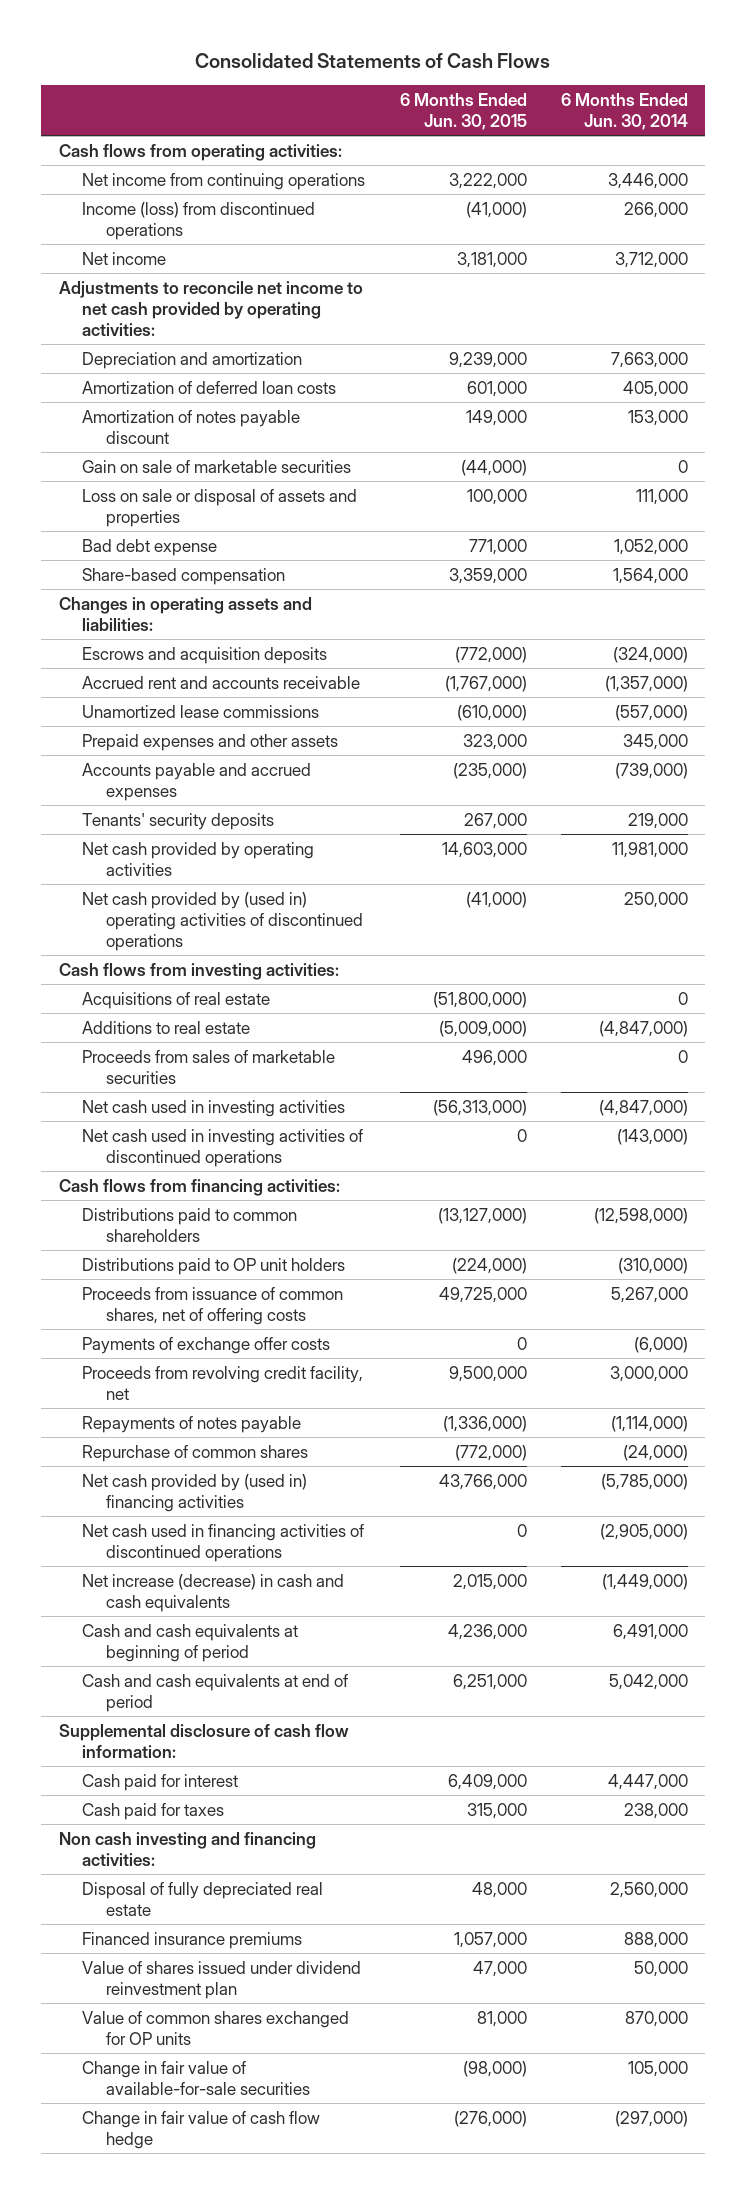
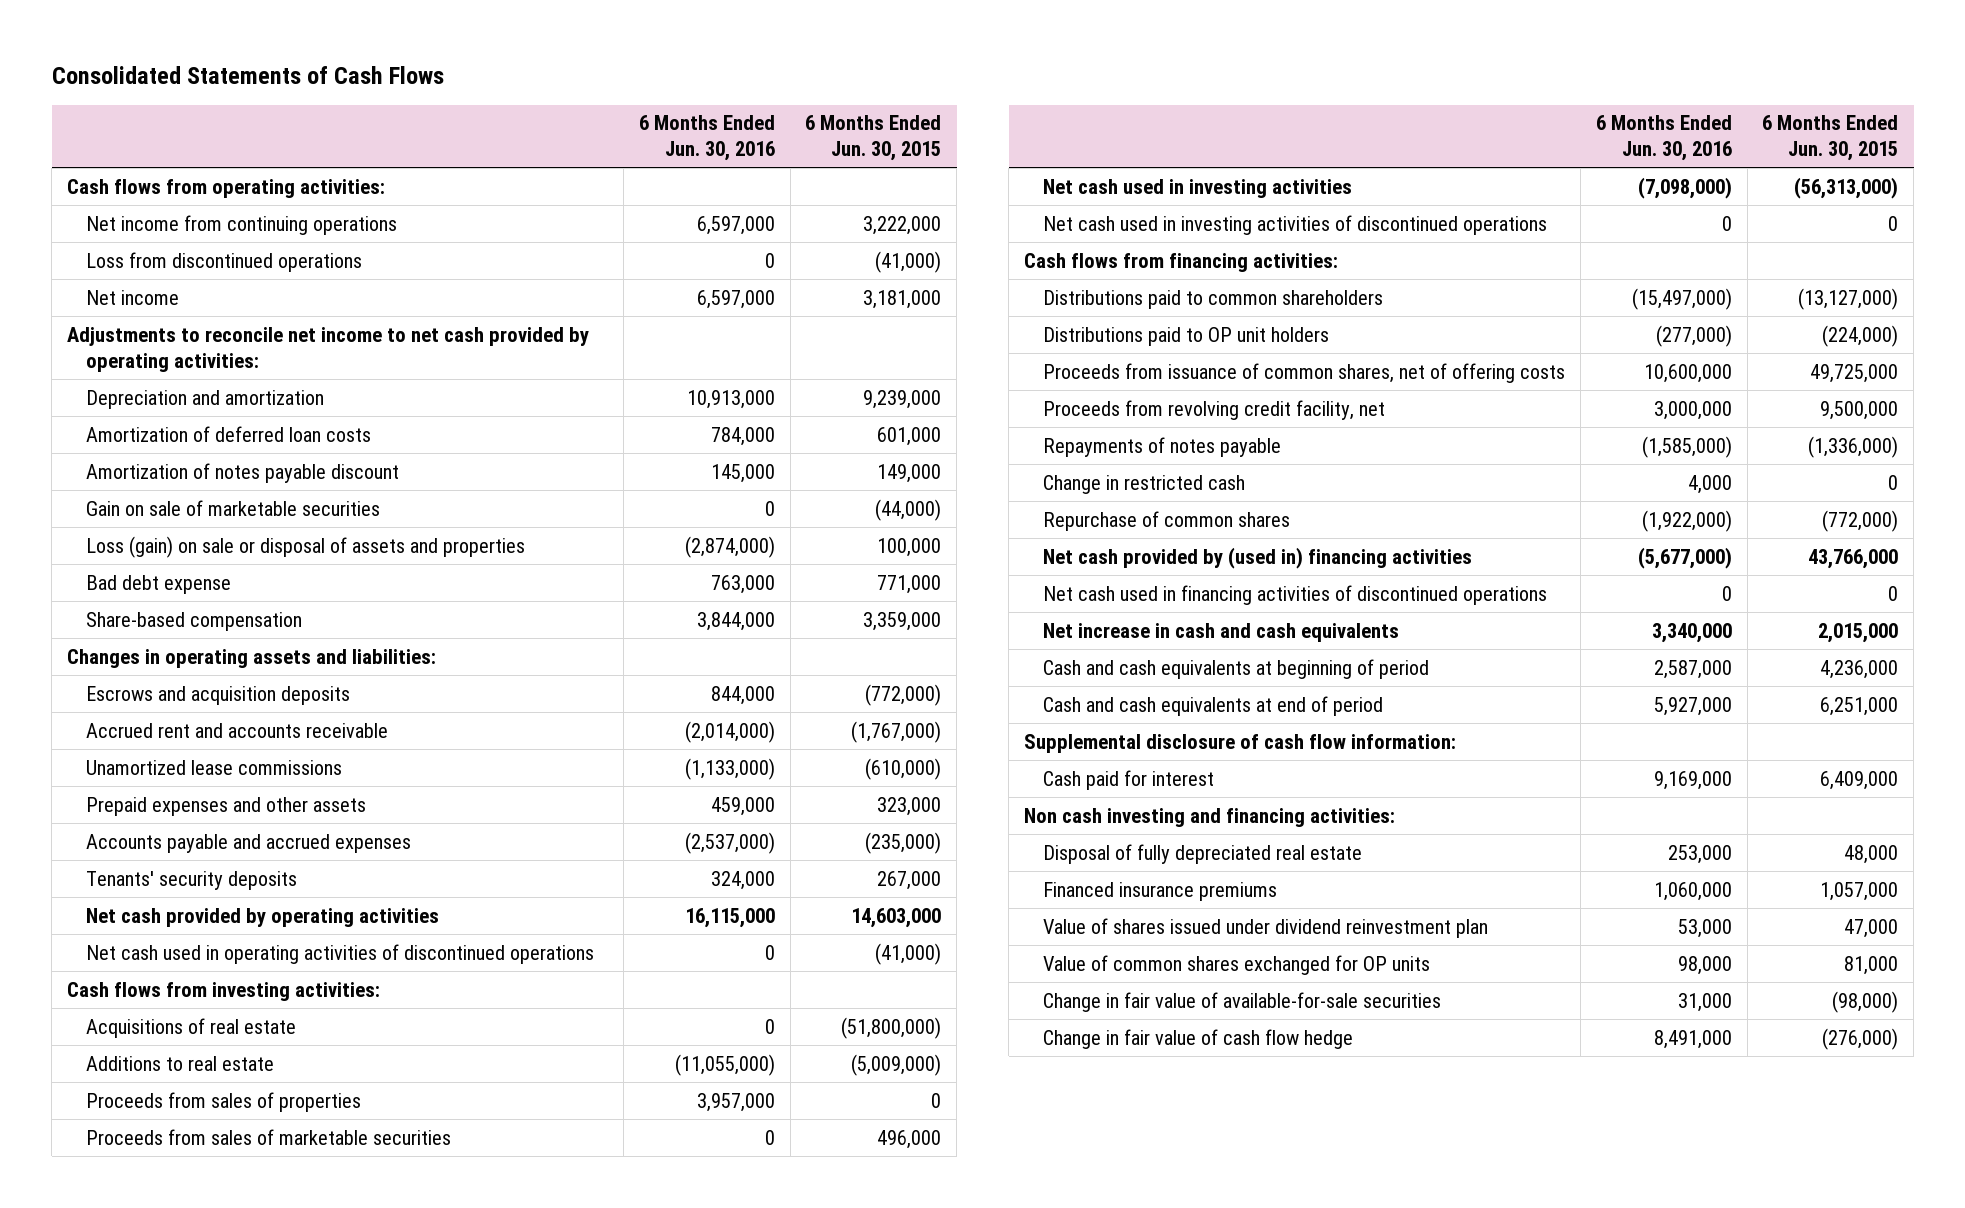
- | 6 Months Ended Jun. 30, 2015 | 6 Months Ended Jun. 30, 2014
+ | 6 Months Ended Jun. 30, 2016 | 6 Months Ended Jun. 30, 2015
- Income (loss) from discontinued operations | (41,000) | 266,000
+ Loss from discontinued operations | 0 | (41,000)
- Loss on sale or disposal of assets and properties | 100,000 | 111,000
+ Loss (gain) on sale or disposal of assets and properties | (2,874,000) | 100,000
- Net cash provided by (used in) operating activities of discontinued operations | (41,000) | 250,000
+ Net cash used in operating activities of discontinued operations | 0 | (41,000)
+ Proceeds from sales of properties | 3,957,000 | 0
- Payments of exchange offer costs | 0 | (6,000)
+ Change in restricted cash | 4,000 | 0
- Net increase (decrease) in cash and cash equivalents | 2,015,000 | (1,449,000)
+ Net increase in cash and cash equivalents | 3,340,000 | 2,015,000
- Cash paid for taxes | 315,000 | 238,000

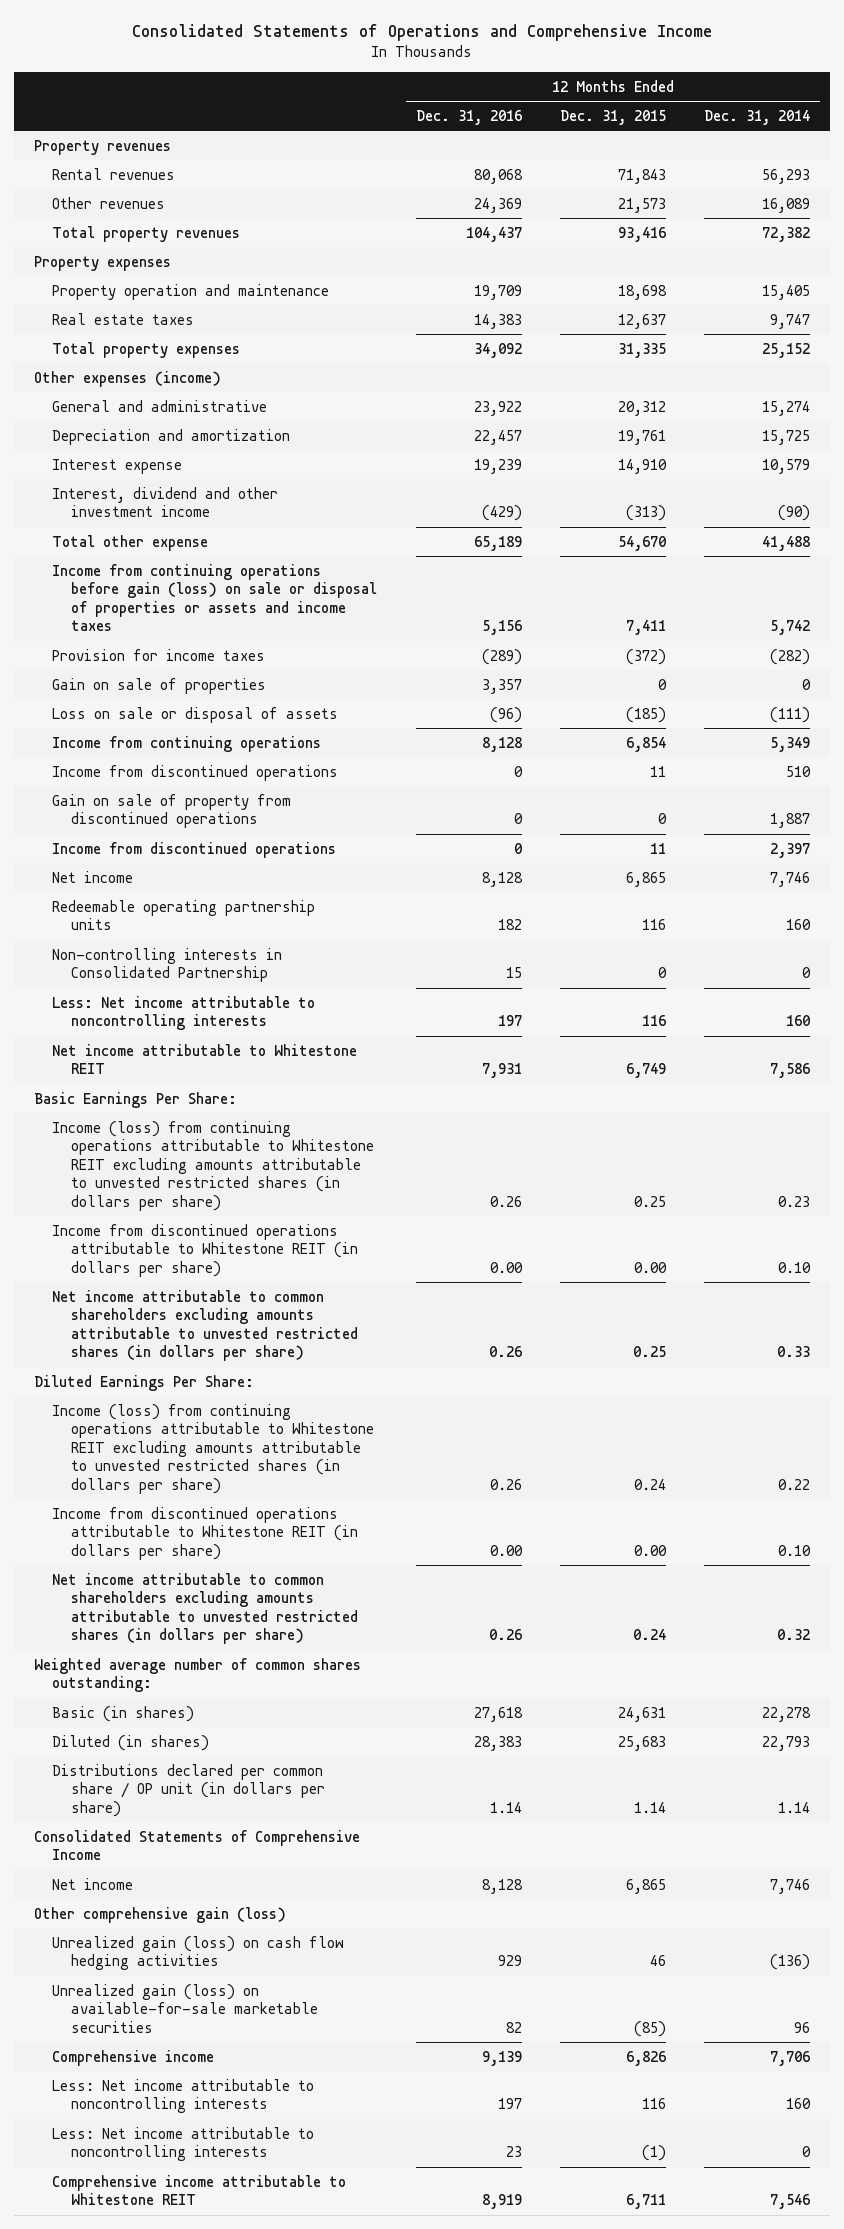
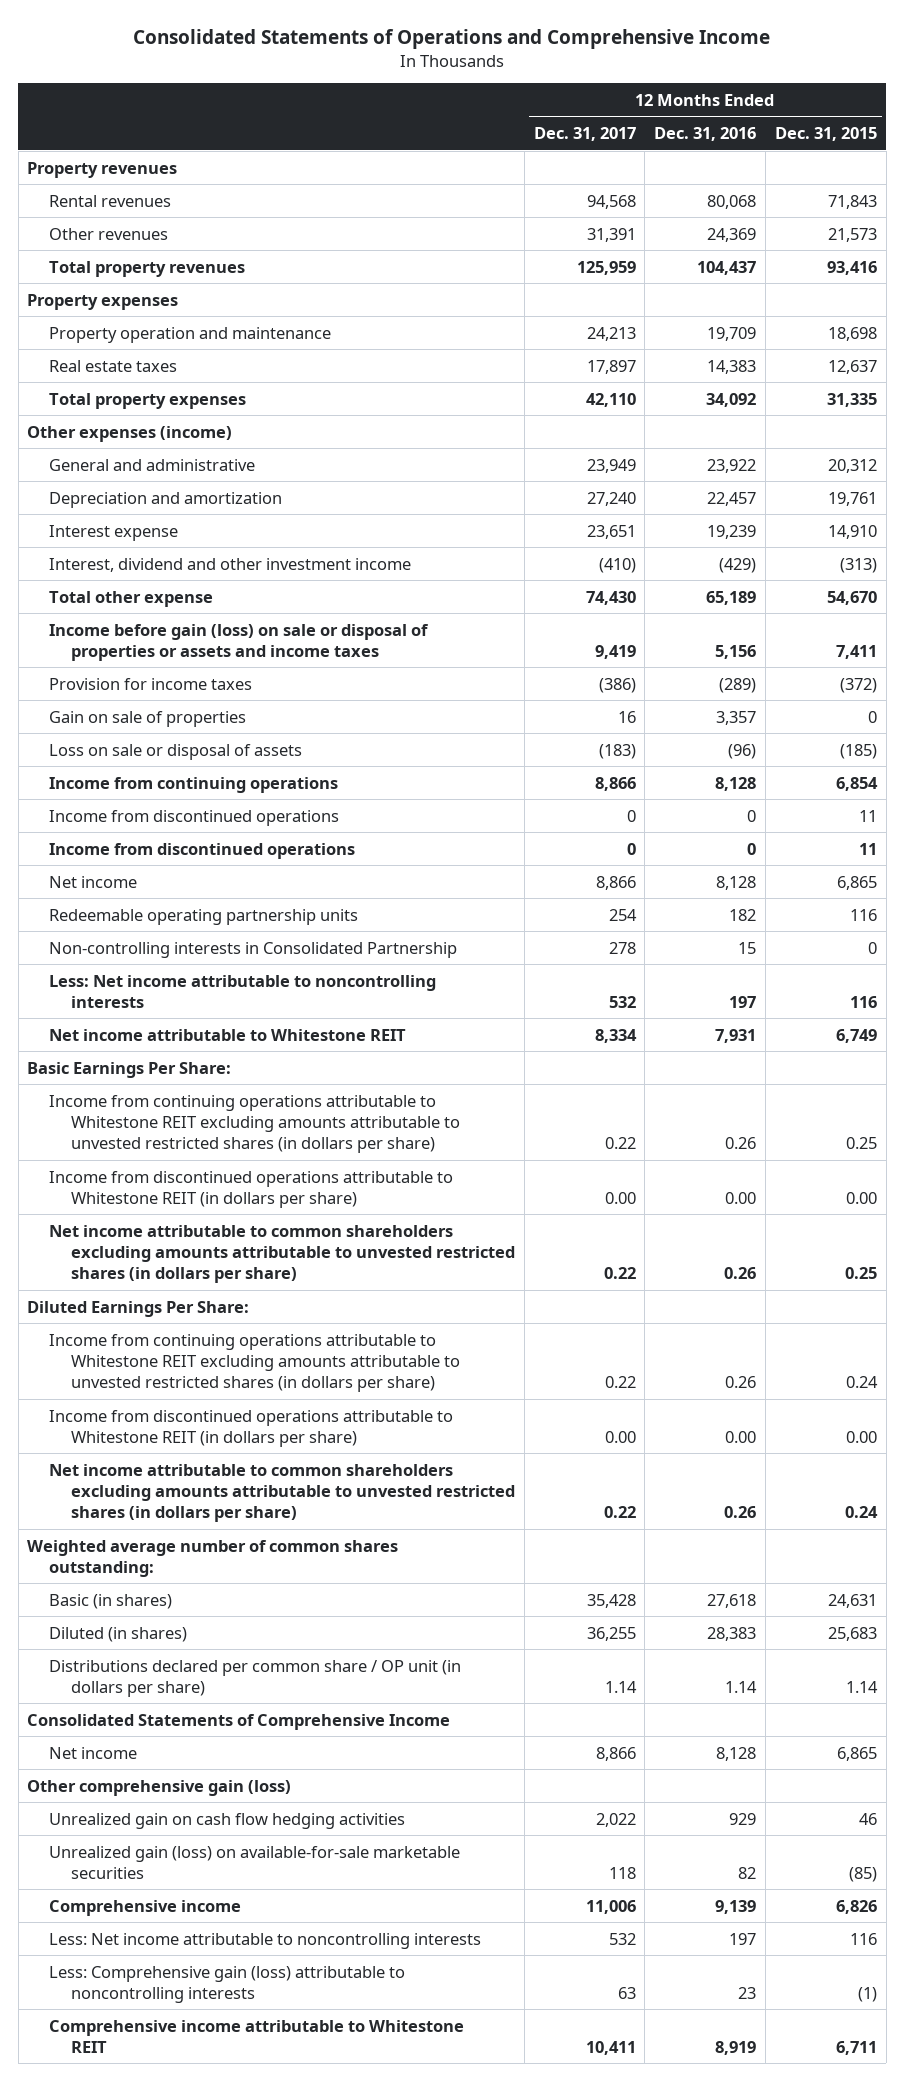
- | 12 Months Ended Dec. 31, 2016 | 12 Months Ended Dec. 31, 2015 | 12 Months Ended Dec. 31, 2014
+ | 12 Months Ended Dec. 31, 2017 | 12 Months Ended Dec. 31, 2016 | 12 Months Ended Dec. 31, 2015
- Income from continuing operations before gain (loss) on sale or disposal of properties or assets and income taxes | 5,156 | 7,411 | 5,742
+ Income before gain (loss) on sale or disposal of properties or assets and income taxes | 9,419 | 5,156 | 7,411
- Gain on sale of property from discontinued operations | 0 | 0 | 1,887
- Income (loss) from continuing operations attributable to Whitestone REIT excluding amounts attributable to unvested restricted shares (in dollars per share) | 0.26 | 0.25 | 0.23
+ Income from continuing operations attributable to Whitestone REIT excluding amounts attributable to unvested restricted shares (in dollars per share) | 0.22 | 0.26 | 0.25
- Income (loss) from continuing operations attributable to Whitestone REIT excluding amounts attributable to unvested restricted shares (in dollars per share) | 0.26 | 0.24 | 0.22
+ Income from continuing operations attributable to Whitestone REIT excluding amounts attributable to unvested restricted shares (in dollars per share) | 0.22 | 0.26 | 0.24
- Unrealized gain (loss) on cash flow hedging activities | 929 | 46 | (136)
+ Unrealized gain on cash flow hedging activities | 2,022 | 929 | 46
- Less: Net income attributable to noncontrolling interests | 23 | (1) | 0
+ Less: Comprehensive gain (loss) attributable to noncontrolling interests | 63 | 23 | (1)

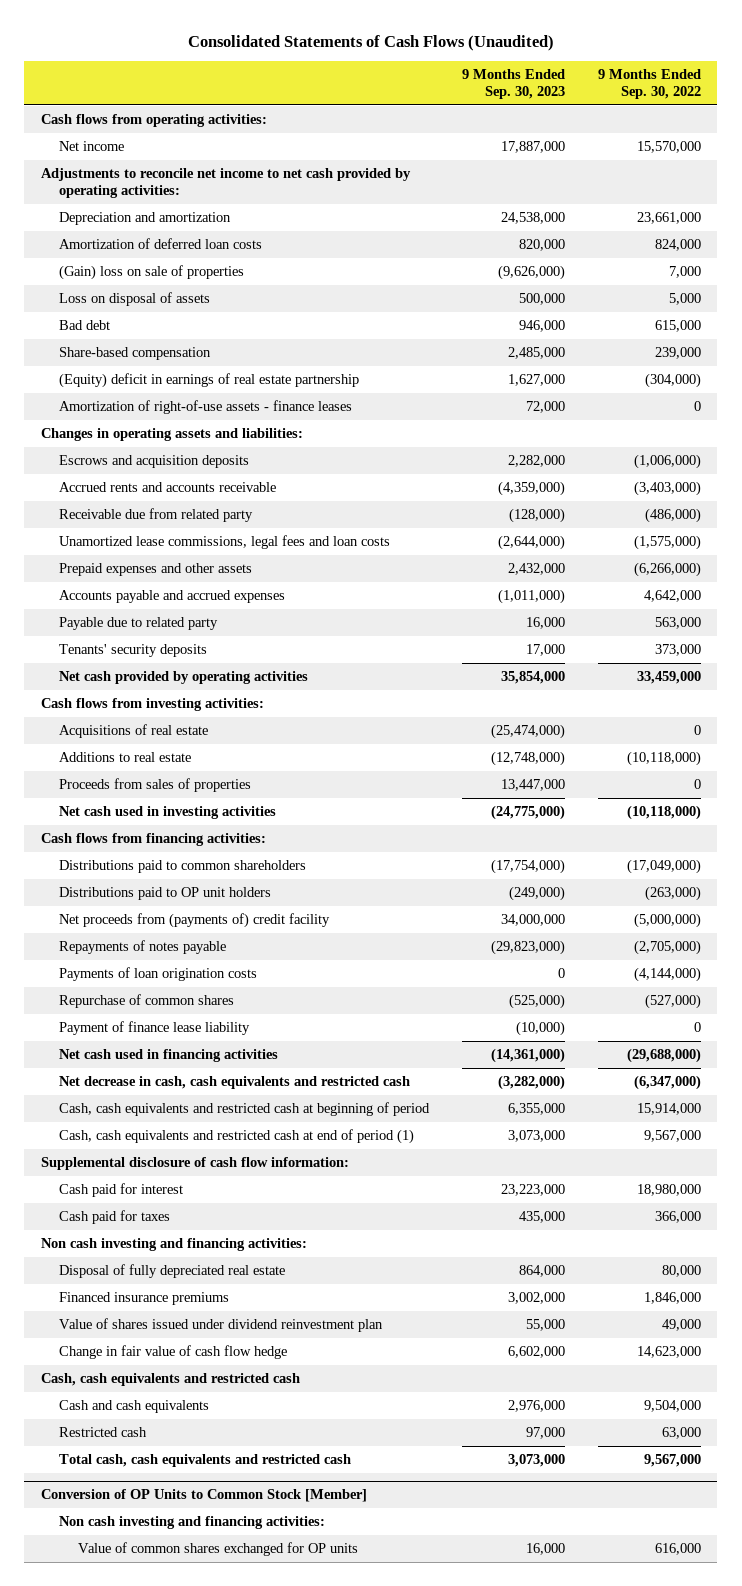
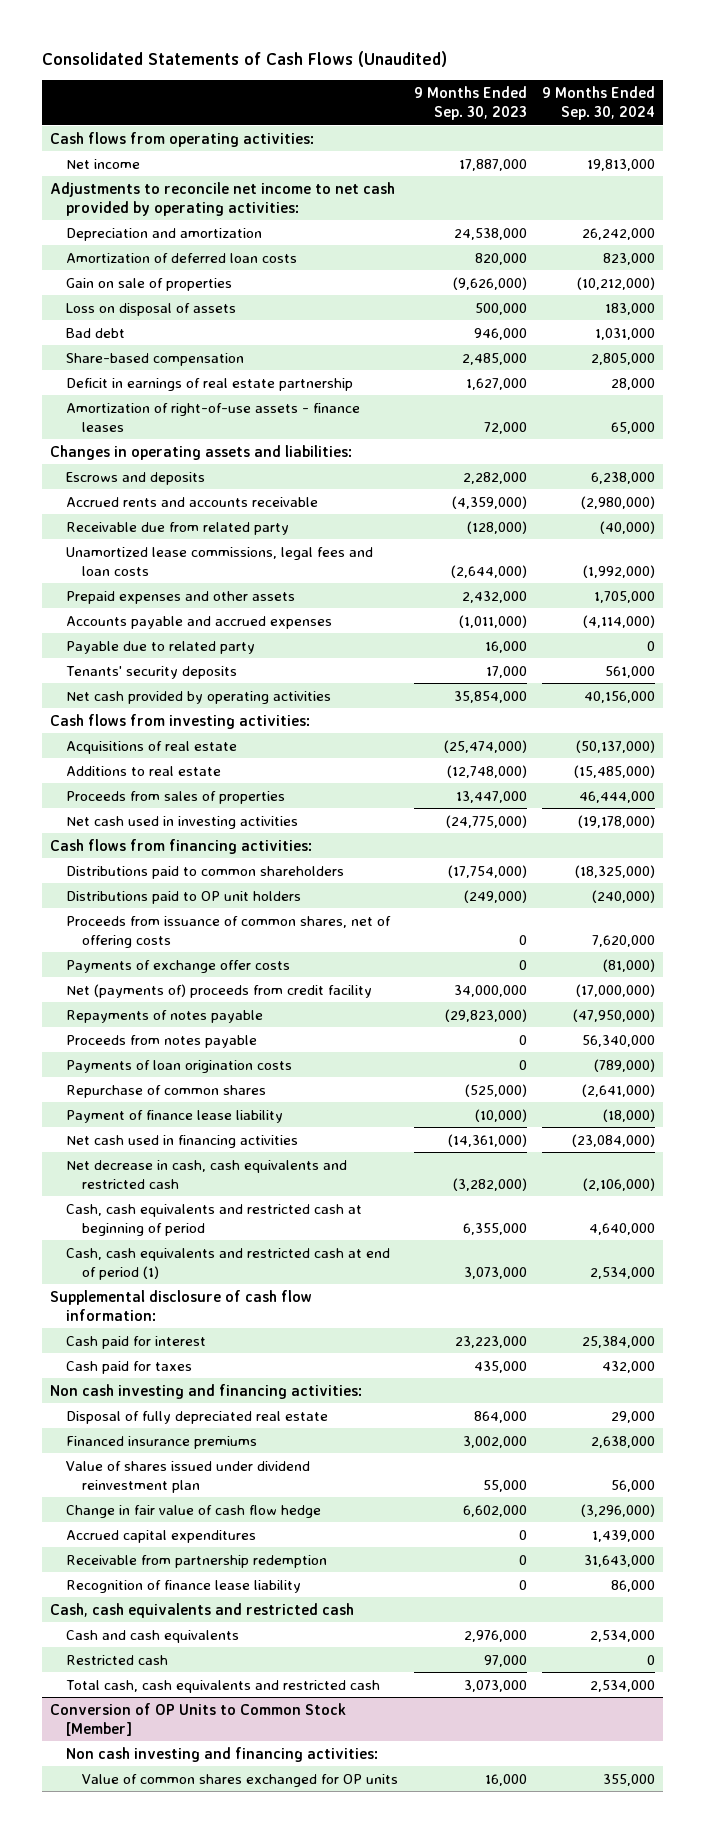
- | 9 Months Ended Sep. 30, 2023 | 9 Months Ended Sep. 30, 2022
+ | 9 Months Ended Sep. 30, 2023 | 9 Months Ended Sep. 30, 2024
- (Gain) loss on sale of properties | (9,626,000) | 7,000
+ Gain on sale of properties | (9,626,000) | (10,212,000)
- (Equity) deficit in earnings of real estate partnership | 1,627,000 | (304,000)
+ Deficit in earnings of real estate partnership | 1,627,000 | 28,000
- Escrows and acquisition deposits | 2,282,000 | (1,006,000)
+ Escrows and deposits | 2,282,000 | 6,238,000
- Net proceeds from (payments of) credit facility | 34,000,000 | (5,000,000)
+ Proceeds from issuance of common shares, net of offering costs | 0 | 7,620,000
+ Payments of exchange offer costs | 0 | (81,000)
+ Net (payments of) proceeds from credit facility | 34,000,000 | (17,000,000)
+ Proceeds from notes payable | 0 | 56,340,000
+ Accrued capital expenditures | 0 | 1,439,000
+ Receivable from partnership redemption | 0 | 31,643,000
+ Recognition of finance lease liability | 0 | 86,000

